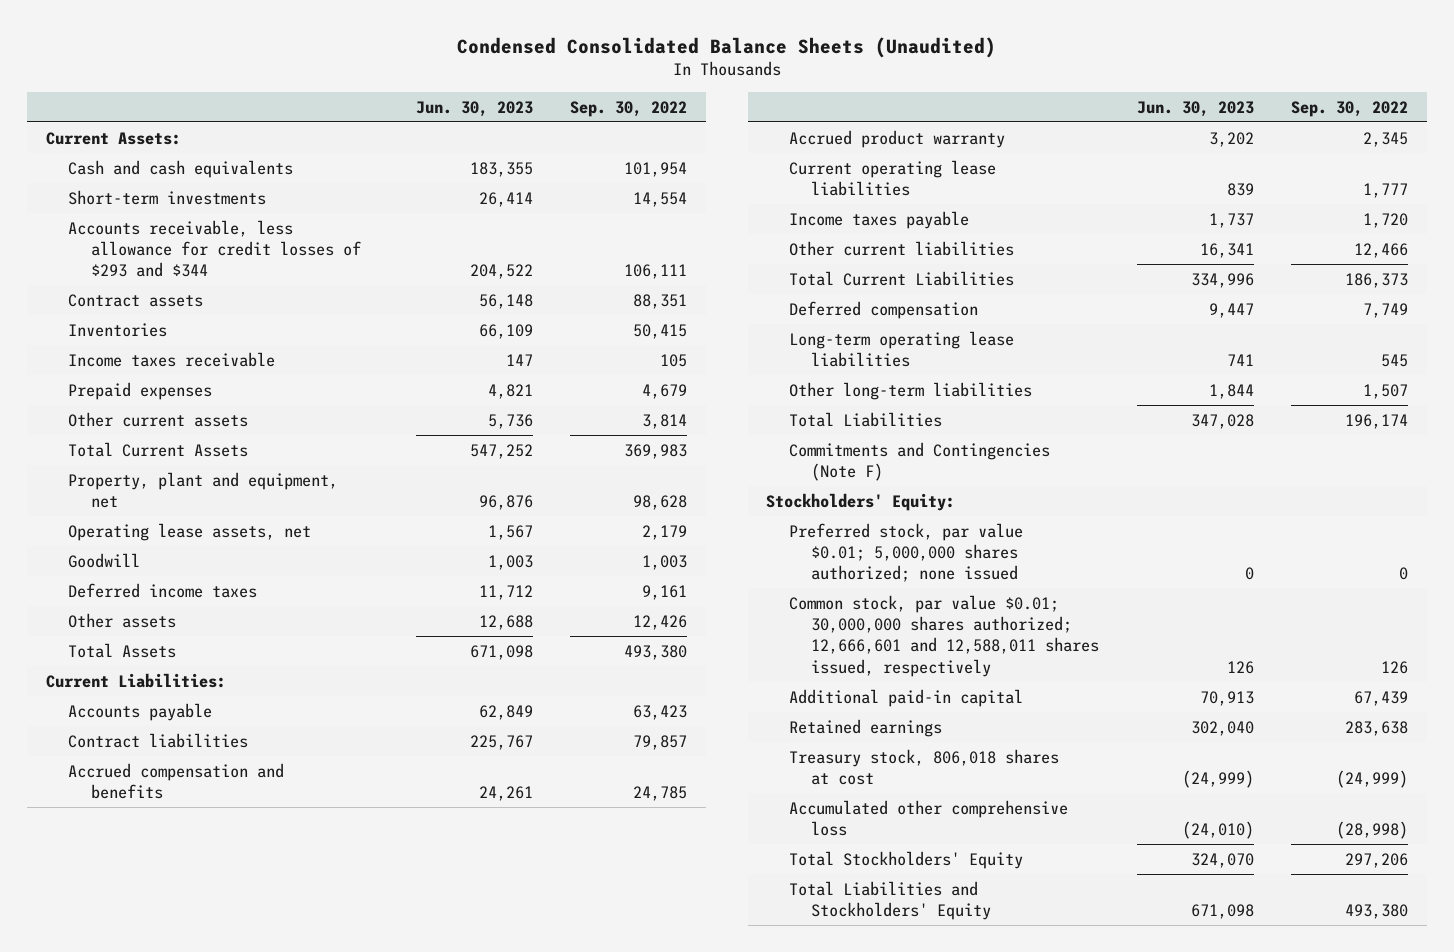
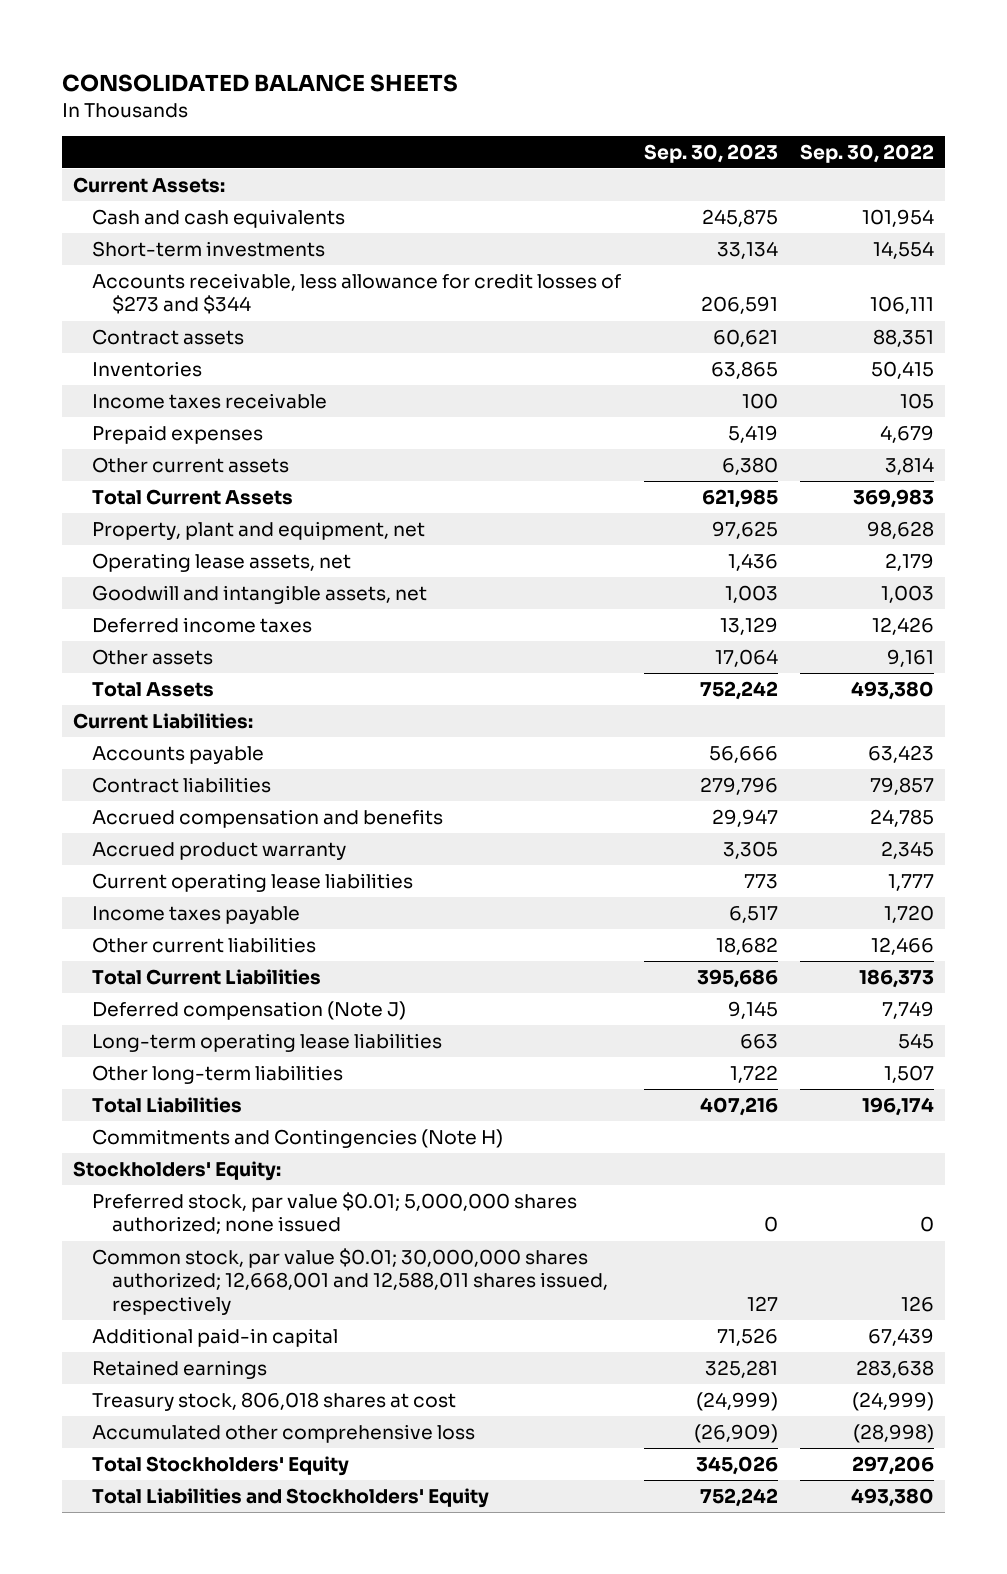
- Condensed Consolidated Balance Sheets (Unaudited)
+ CONSOLIDATED BALANCE SHEETS
- | Jun. 30, 2023 | Sep. 30, 2022
+ | Sep. 30, 2023 | Sep. 30, 2022
- Accounts receivable, less allowance for credit losses of $293 and $344 | 204,522 | 106,111
+ Accounts receivable, less allowance for credit losses of $273 and $344 | 206,591 | 106,111
- Goodwill | 1,003 | 1,003
- Deferred income taxes | 11,712 | 9,161
- Other assets | 12,688 | 12,426
+ Goodwill and intangible assets, net | 1,003 | 1,003
+ Deferred income taxes | 13,129 | 12,426
+ Other assets | 17,064 | 9,161
- Deferred compensation | 9,447 | 7,749
+ Deferred compensation (Note J) | 9,145 | 7,749
- Commitments and Contingencies (Note F)
+ Commitments and Contingencies (Note H)
- Common stock, par value $0.01; 30,000,000 shares authorized; 12,666,601 and 12,588,011 shares issued, respectively | 126 | 126
+ Common stock, par value $0.01; 30,000,000 shares authorized; 12,668,001 and 12,588,011 shares issued, respectively | 127 | 126

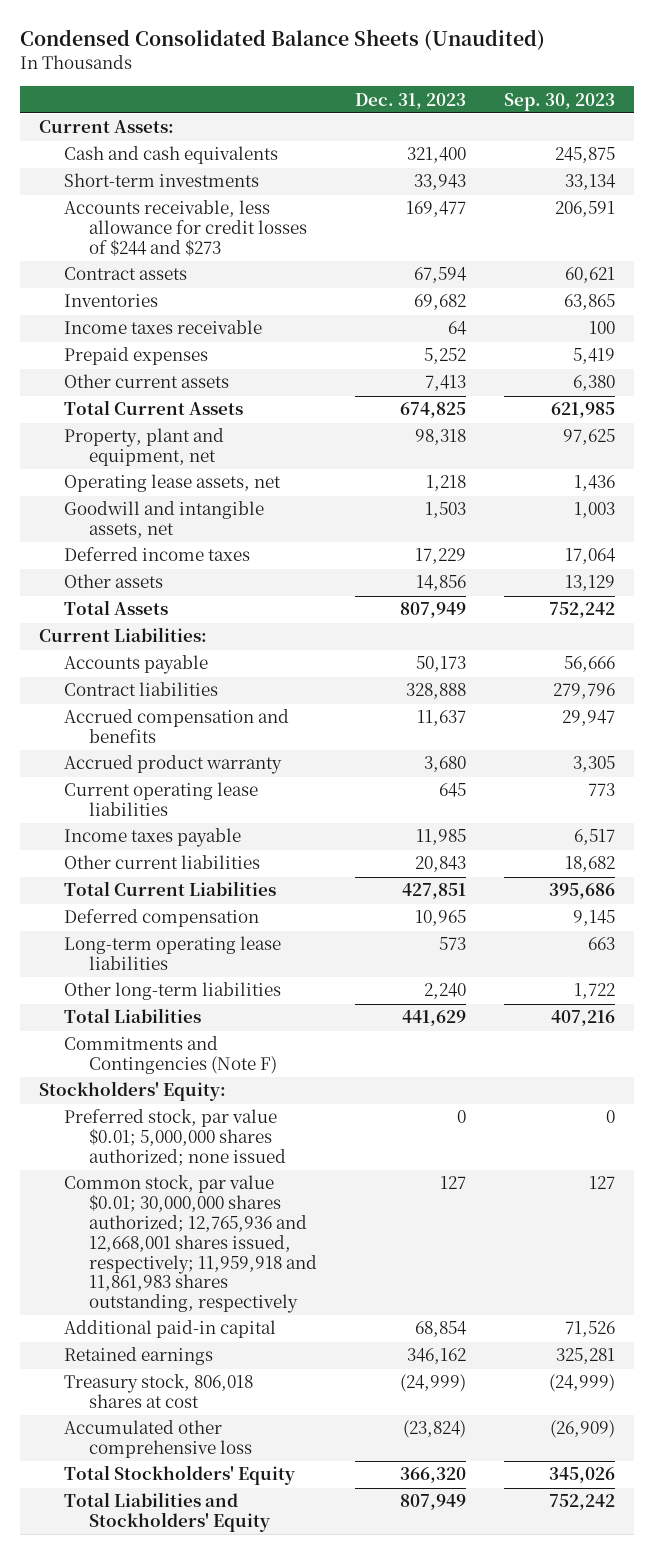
- CONSOLIDATED BALANCE SHEETS
+ Condensed Consolidated Balance Sheets (Unaudited)
- | Sep. 30, 2023 | Sep. 30, 2022
+ | Dec. 31, 2023 | Sep. 30, 2023
- Accounts receivable, less allowance for credit losses of $273 and $344 | 206,591 | 106,111
+ Accounts receivable, less allowance for credit losses of $244 and $273 | 169,477 | 206,591
- Deferred income taxes | 13,129 | 12,426
- Other assets | 17,064 | 9,161
+ Deferred income taxes | 17,229 | 17,064
+ Other assets | 14,856 | 13,129
- Deferred compensation (Note J) | 9,145 | 7,749
+ Deferred compensation | 10,965 | 9,145
- Commitments and Contingencies (Note H)
+ Commitments and Contingencies (Note F)
- Common stock, par value $0.01; 30,000,000 shares authorized; 12,668,001 and 12,588,011 shares issued, respectively | 127 | 126
+ Common stock, par value $0.01; 30,000,000 shares authorized; 12,765,936 and 12,668,001 shares issued, respectively; 11,959,918 and 11,861,983 shares outstanding, respectively | 127 | 127

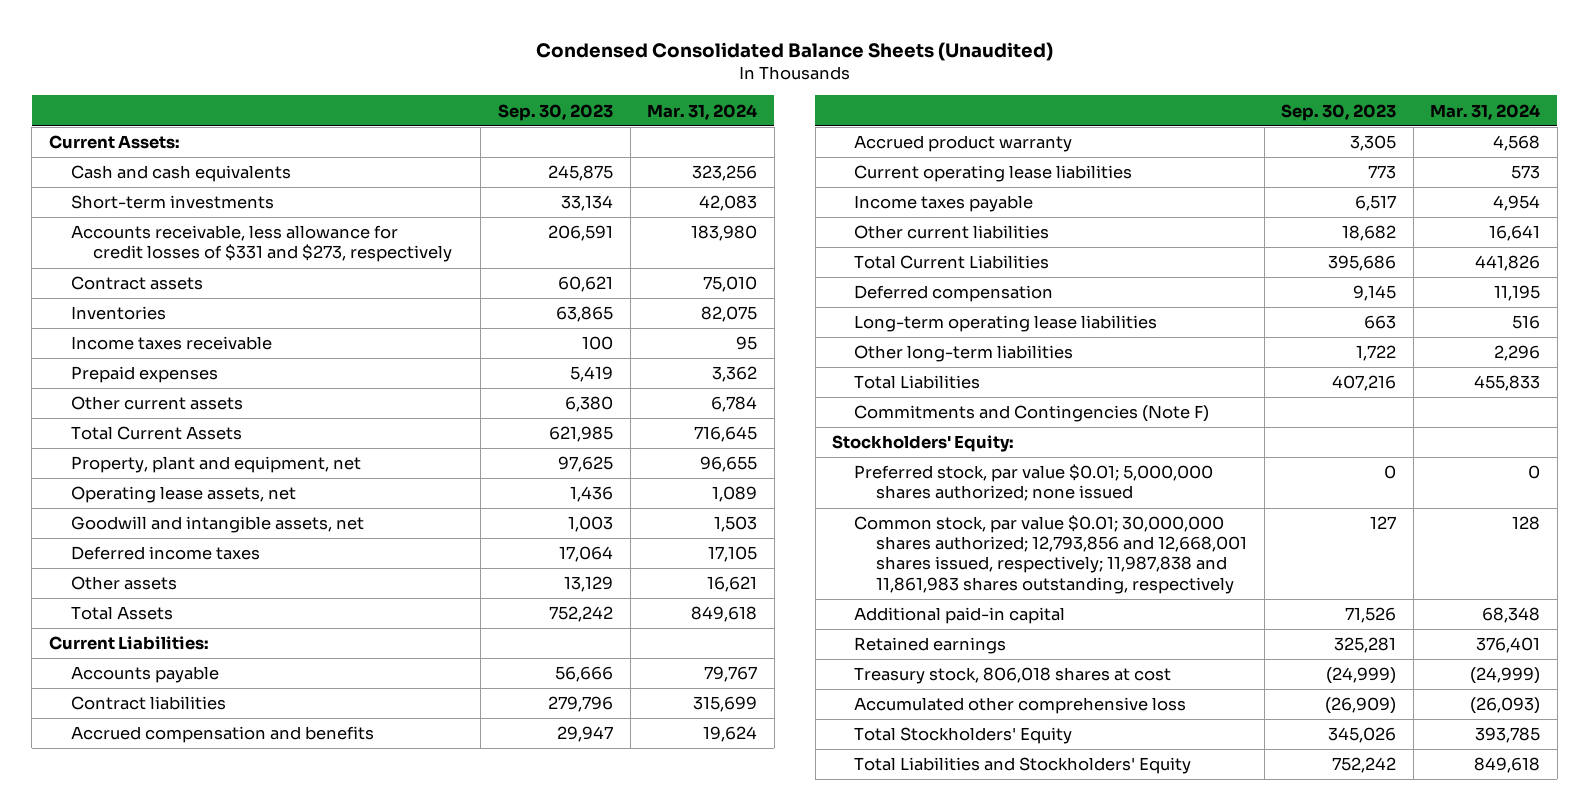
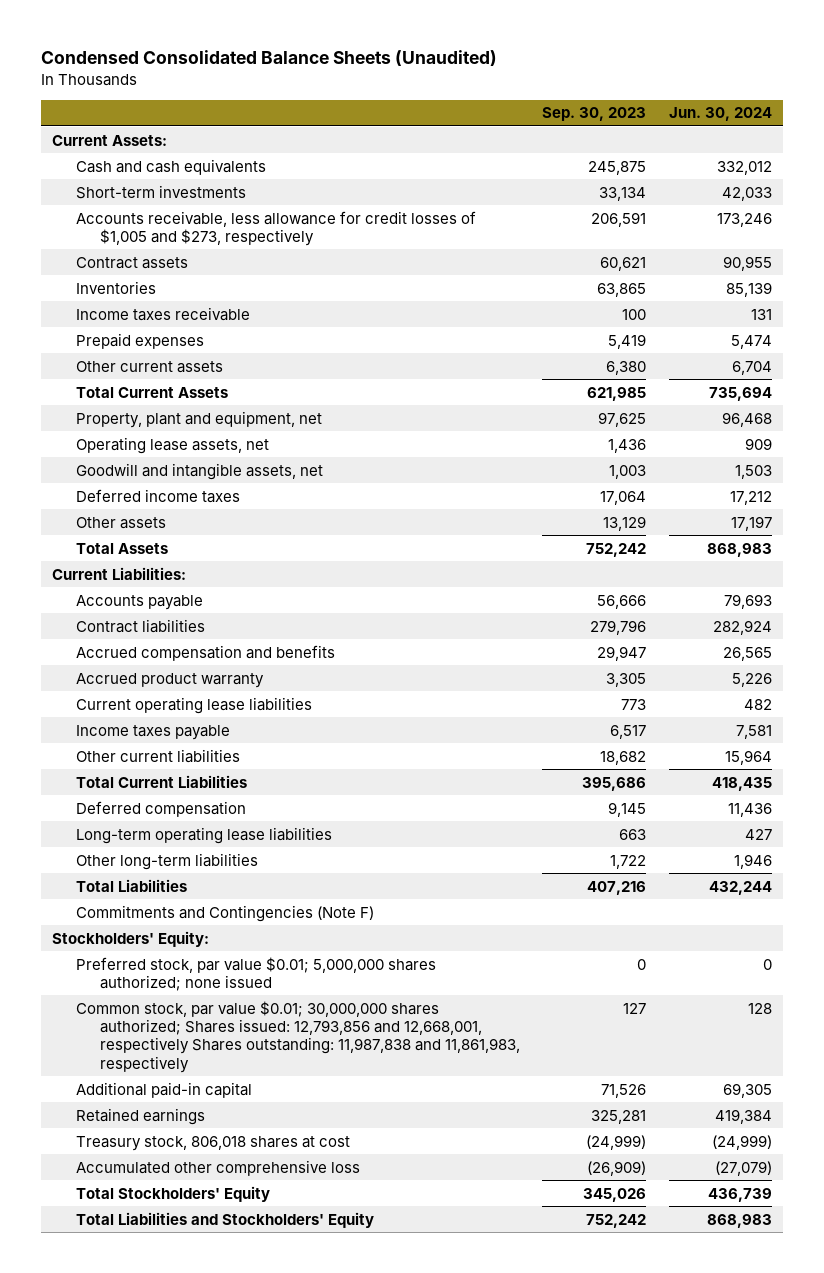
- | Sep. 30, 2023 | Mar. 31, 2024
+ | Sep. 30, 2023 | Jun. 30, 2024
- Accounts receivable, less allowance for credit losses of $331 and $273, respectively | 206,591 | 183,980
+ Accounts receivable, less allowance for credit losses of $1,005 and $273, respectively | 206,591 | 173,246
- Common stock, par value $0.01; 30,000,000 shares authorized; 12,793,856 and 12,668,001 shares issued, respectively; 11,987,838 and 11,861,983 shares outstanding, respectively | 127 | 128
+ Common stock, par value $0.01; 30,000,000 shares authorized; Shares issued: 12,793,856 and 12,668,001, respectively Shares outstanding: 11,987,838 and 11,861,983, respectively | 127 | 128

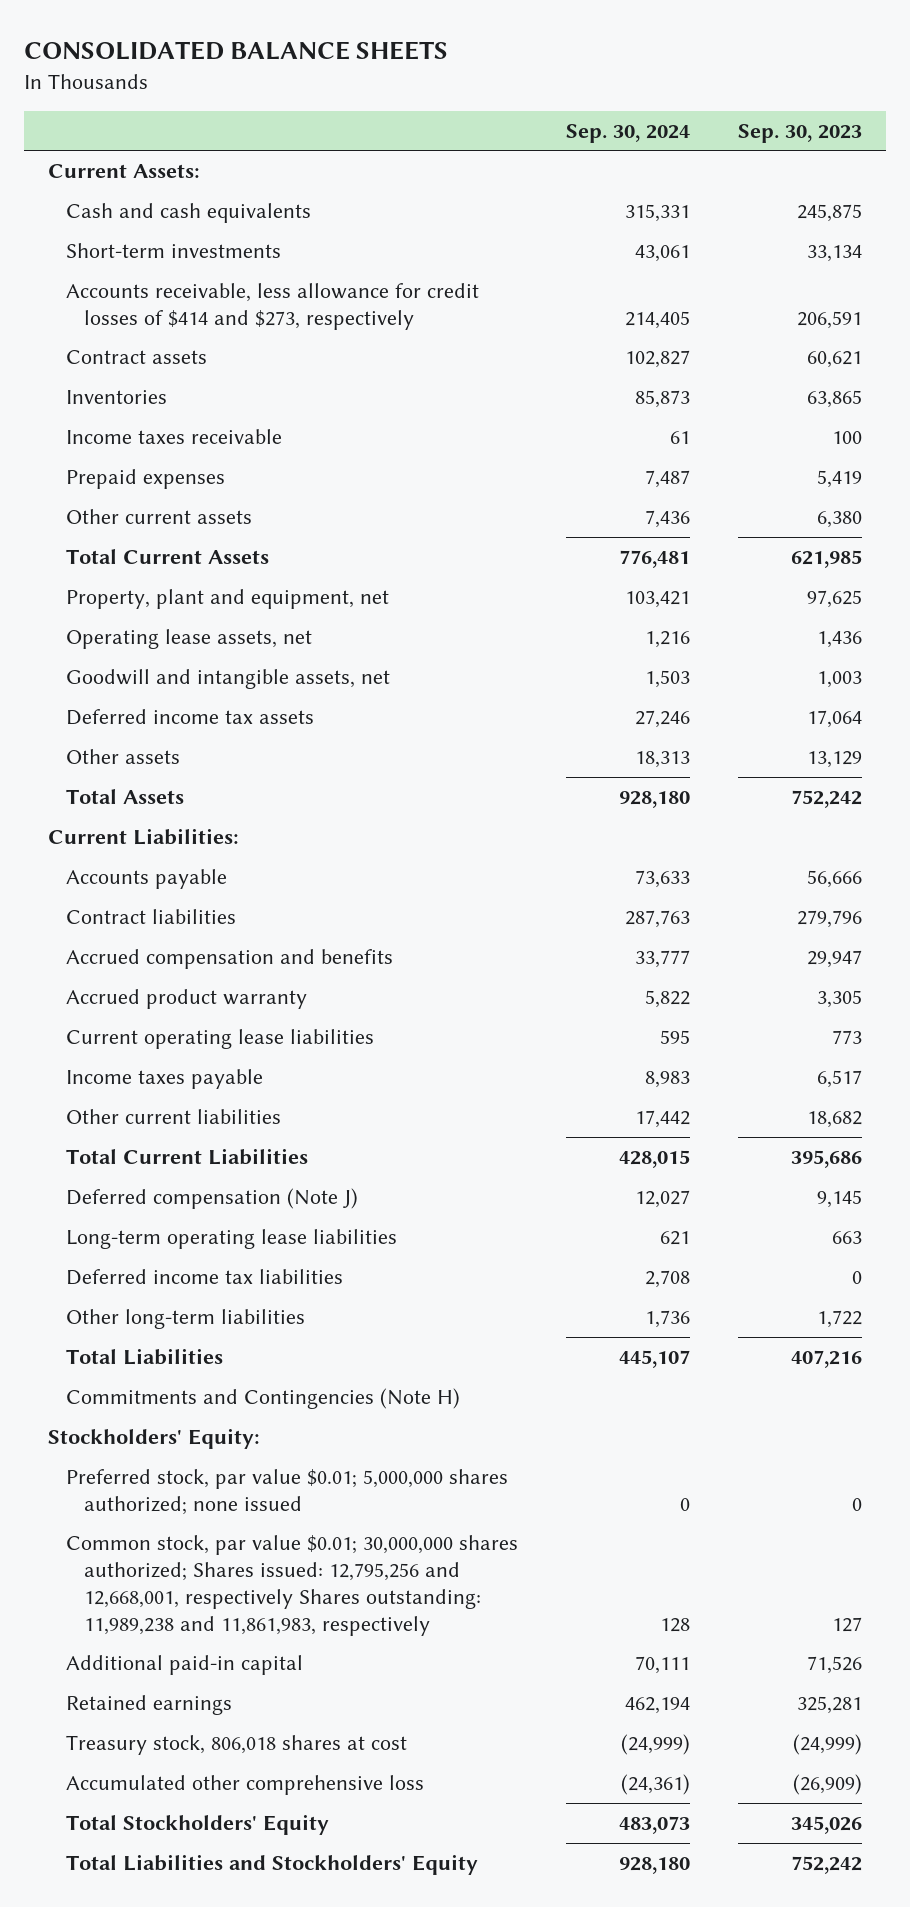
- Condensed Consolidated Balance Sheets (Unaudited)
+ CONSOLIDATED BALANCE SHEETS
- | Sep. 30, 2023 | Jun. 30, 2024
+ | Sep. 30, 2024 | Sep. 30, 2023
- Accounts receivable, less allowance for credit losses of $1,005 and $273, respectively | 206,591 | 173,246
+ Accounts receivable, less allowance for credit losses of $414 and $273, respectively | 214,405 | 206,591
- Deferred income taxes | 17,064 | 17,212
+ Deferred income tax assets | 27,246 | 17,064
- Deferred compensation | 9,145 | 11,436
+ Deferred compensation (Note J) | 12,027 | 9,145
+ Deferred income tax liabilities | 2,708 | 0
- Commitments and Contingencies (Note F)
+ Commitments and Contingencies (Note H)
- Common stock, par value $0.01; 30,000,000 shares authorized; Shares issued: 12,793,856 and 12,668,001, respectively Shares outstanding: 11,987,838 and 11,861,983, respectively | 127 | 128
+ Common stock, par value $0.01; 30,000,000 shares authorized; Shares issued: 12,795,256 and 12,668,001, respectively Shares outstanding: 11,989,238 and 11,861,983, respectively | 128 | 127

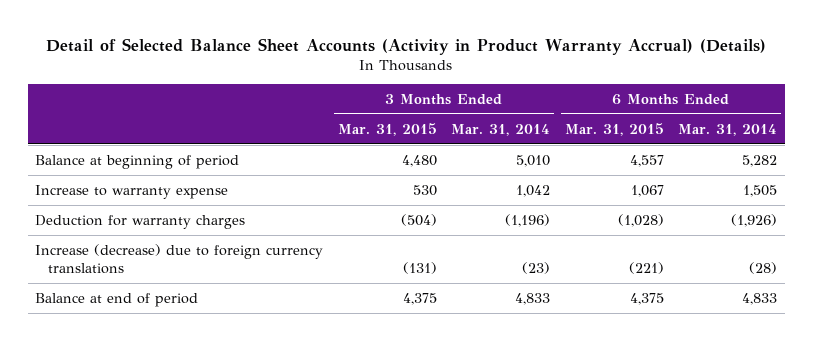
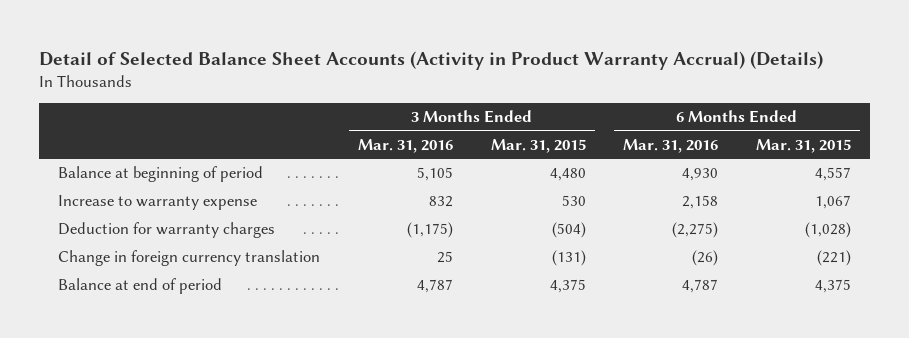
- | 3 Months Ended Mar. 31, 2015 | 3 Months Ended Mar. 31, 2014 | 6 Months Ended Mar. 31, 2015 | 6 Months Ended Mar. 31, 2014
+ | 3 Months Ended Mar. 31, 2016 | 3 Months Ended Mar. 31, 2015 | 6 Months Ended Mar. 31, 2016 | 6 Months Ended Mar. 31, 2015
- Increase (decrease) due to foreign currency translations | (131) | (23) | (221) | (28)
+ Change in foreign currency translation | 25 | (131) | (26) | (221)

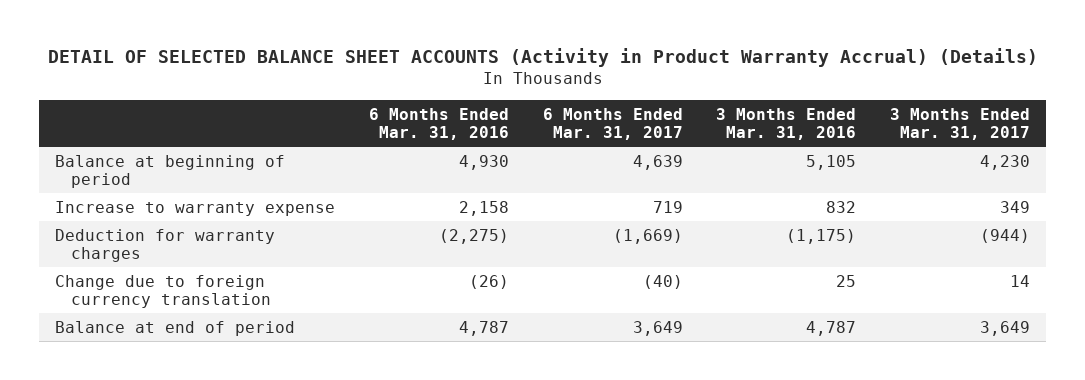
- Detail of Selected Balance Sheet Accounts (Activity in Product Warranty Accrual) (Details)
+ DETAIL OF SELECTED BALANCE SHEET ACCOUNTS (Activity in Product Warranty Accrual) (Details)
- | 3 Months Ended Mar. 31, 2016 | 3 Months Ended Mar. 31, 2015 | 6 Months Ended Mar. 31, 2016 | 6 Months Ended Mar. 31, 2015
+ | 6 Months Ended Mar. 31, 2016 | 6 Months Ended Mar. 31, 2017 | 3 Months Ended Mar. 31, 2016 | 3 Months Ended Mar. 31, 2017
- Change in foreign currency translation | 25 | (131) | (26) | (221)
+ Change due to foreign currency translation | (26) | (40) | 25 | 14

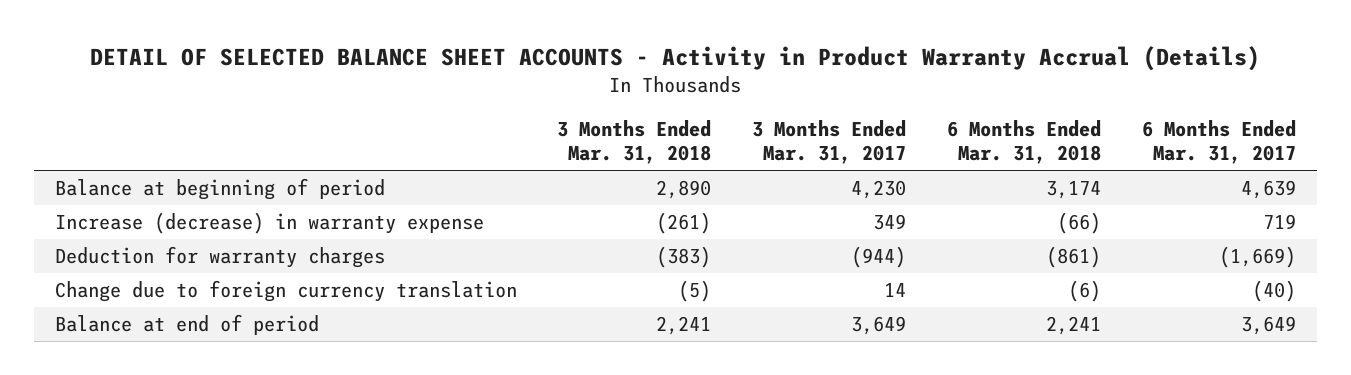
- DETAIL OF SELECTED BALANCE SHEET ACCOUNTS (Activity in Product Warranty Accrual) (Details)
+ DETAIL OF SELECTED BALANCE SHEET ACCOUNTS - Activity in Product Warranty Accrual (Details)
- | 6 Months Ended Mar. 31, 2016 | 6 Months Ended Mar. 31, 2017 | 3 Months Ended Mar. 31, 2016 | 3 Months Ended Mar. 31, 2017
+ | 3 Months Ended Mar. 31, 2018 | 3 Months Ended Mar. 31, 2017 | 6 Months Ended Mar. 31, 2018 | 6 Months Ended Mar. 31, 2017
- Increase to warranty expense | 2,158 | 719 | 832 | 349
+ Increase (decrease) in warranty expense | (261) | 349 | (66) | 719

